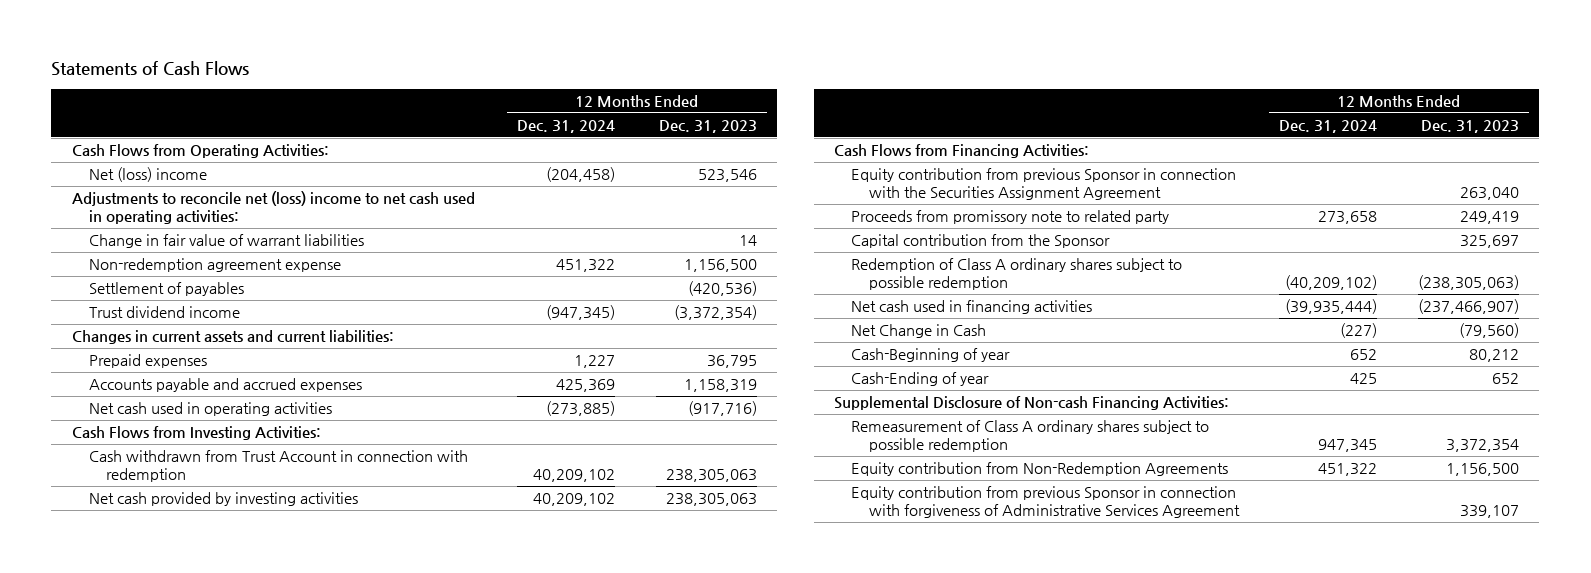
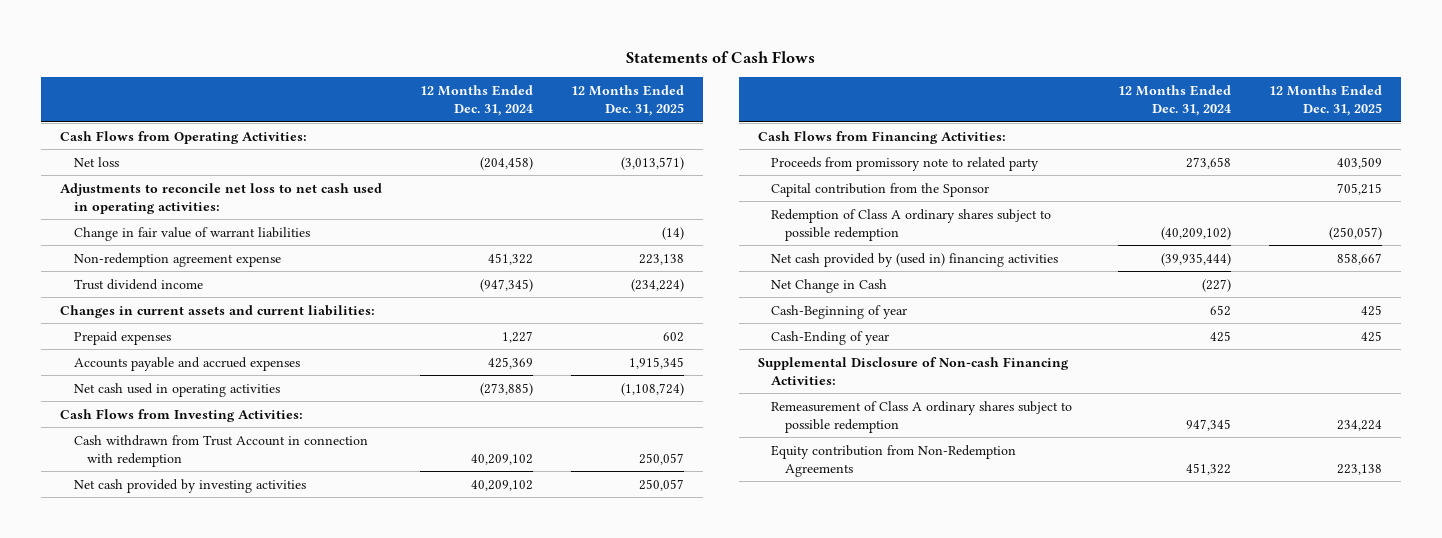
- | 12 Months Ended Dec. 31, 2024 | 12 Months Ended Dec. 31, 2023
+ | 12 Months Ended Dec. 31, 2024 | 12 Months Ended Dec. 31, 2025
- Net (loss) income | (204,458) | 523,546
- Adjustments to reconcile net (loss) income to net cash used in operating activities:
+ Net loss | (204,458) | (3,013,571)
+ Adjustments to reconcile net loss to net cash used in operating activities:
- Settlement of payables | | (420,536)
- Equity contribution from previous Sponsor in connection with the Securities Assignment Agreement | | 263,040
- Net cash used in financing activities | (39,935,444) | (237,466,907)
+ Net cash provided by (used in) financing activities | (39,935,444) | 858,667
- Equity contribution from previous Sponsor in connection with forgiveness of Administrative Services Agreement | | 339,107

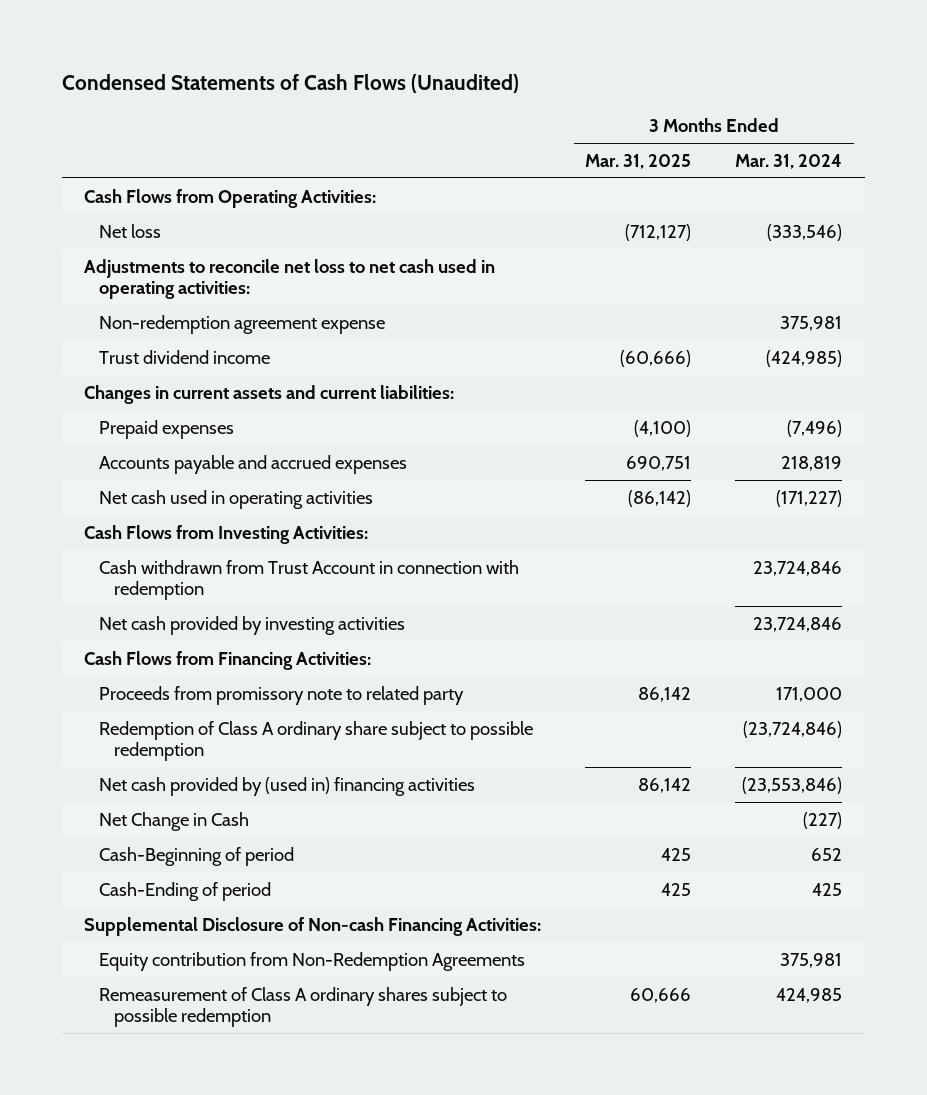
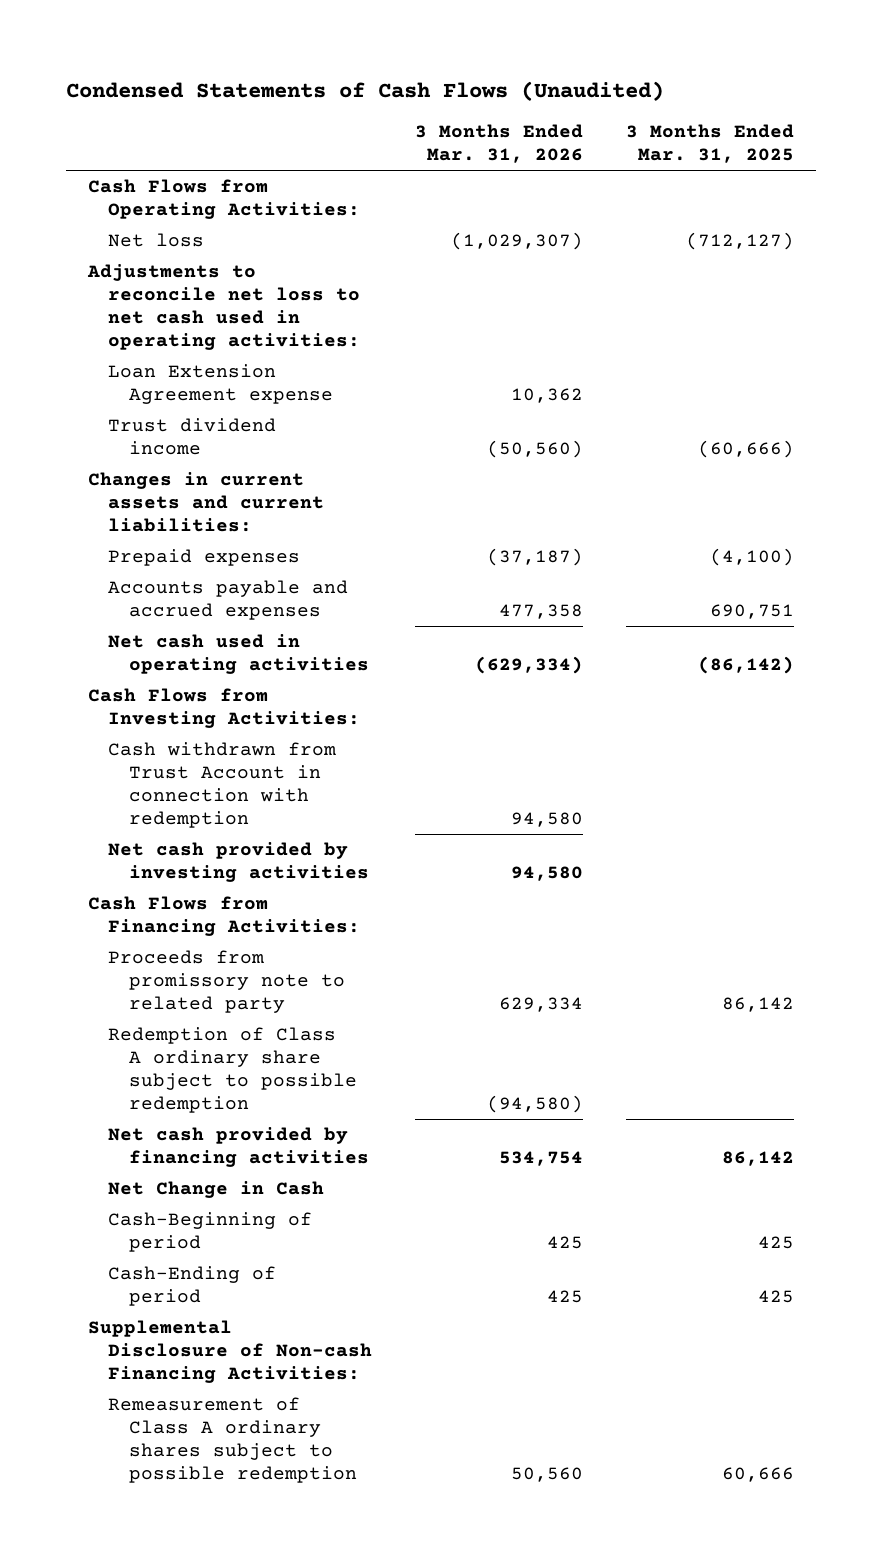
- | 3 Months Ended Mar. 31, 2025 | 3 Months Ended Mar. 31, 2024
+ | 3 Months Ended Mar. 31, 2026 | 3 Months Ended Mar. 31, 2025
- Non-redemption agreement expense | | 375,981
+ Loan Extension Agreement expense | 10,362 |
- Net cash provided by (used in) financing activities | 86,142 | (23,553,846)
+ Net cash provided by financing activities | 534,754 | 86,142
- Equity contribution from Non-Redemption Agreements | | 375,981

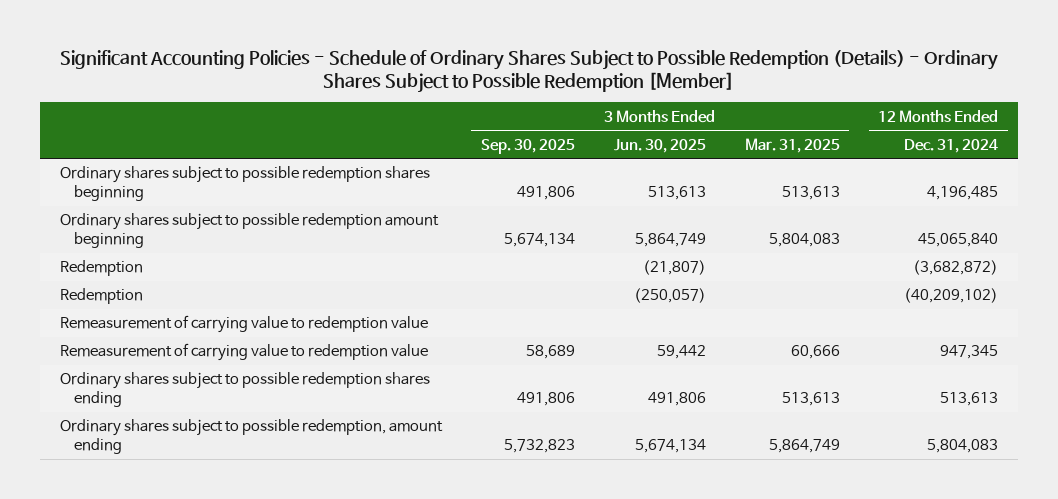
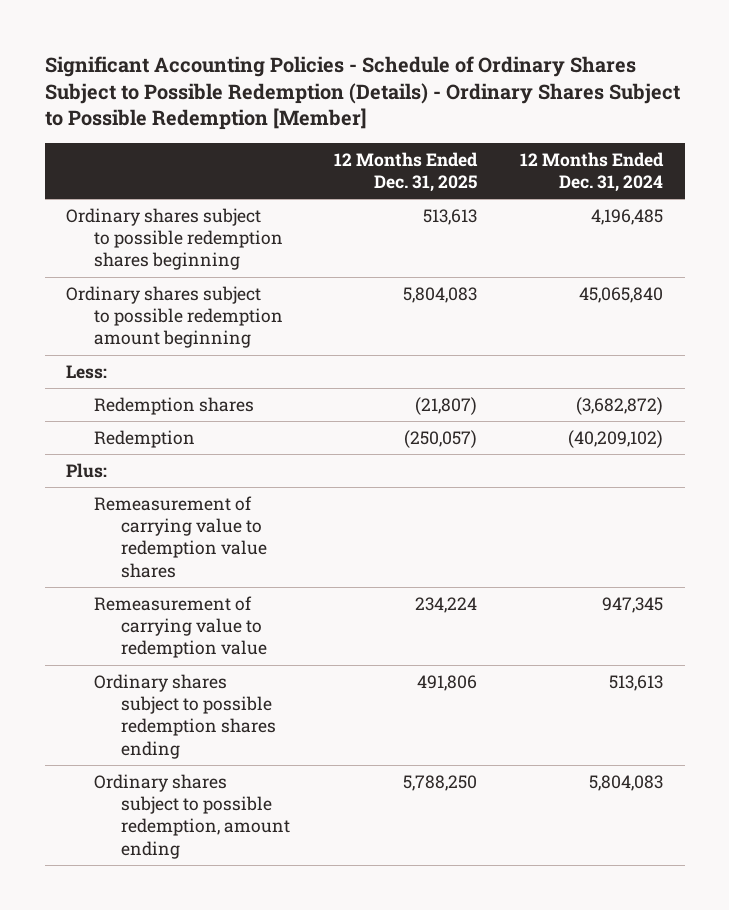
- | 3 Months Ended Sep. 30, 2025 | 3 Months Ended Jun. 30, 2025 | 3 Months Ended Mar. 31, 2025 | 12 Months Ended Dec. 31, 2024
+ | 12 Months Ended Dec. 31, 2025 | 12 Months Ended Dec. 31, 2024
- Redemption | | (21,807) | | (3,682,872)
+ Less:
+ Redemption shares | (21,807) | (3,682,872)
- Remeasurement of carrying value to redemption value
+ Plus:
+ Remeasurement of carrying value to redemption value shares

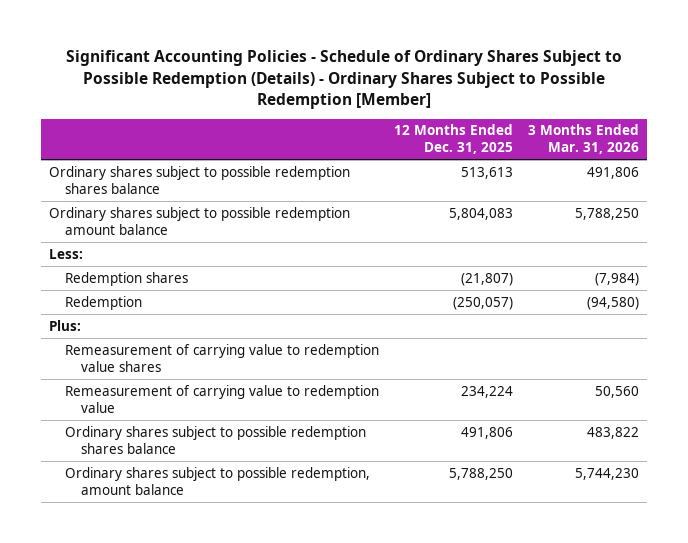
- | 12 Months Ended Dec. 31, 2025 | 12 Months Ended Dec. 31, 2024
+ | 12 Months Ended Dec. 31, 2025 | 3 Months Ended Mar. 31, 2026
- Ordinary shares subject to possible redemption shares beginning | 513,613 | 4,196,485
- Ordinary shares subject to possible redemption amount beginning | 5,804,083 | 45,065,840
+ Ordinary shares subject to possible redemption shares balance | 513,613 | 491,806
+ Ordinary shares subject to possible redemption amount balance | 5,804,083 | 5,788,250
- Ordinary shares subject to possible redemption shares ending | 491,806 | 513,613
- Ordinary shares subject to possible redemption, amount ending | 5,788,250 | 5,804,083
+ Ordinary shares subject to possible redemption shares balance | 491,806 | 483,822
+ Ordinary shares subject to possible redemption, amount balance | 5,788,250 | 5,744,230

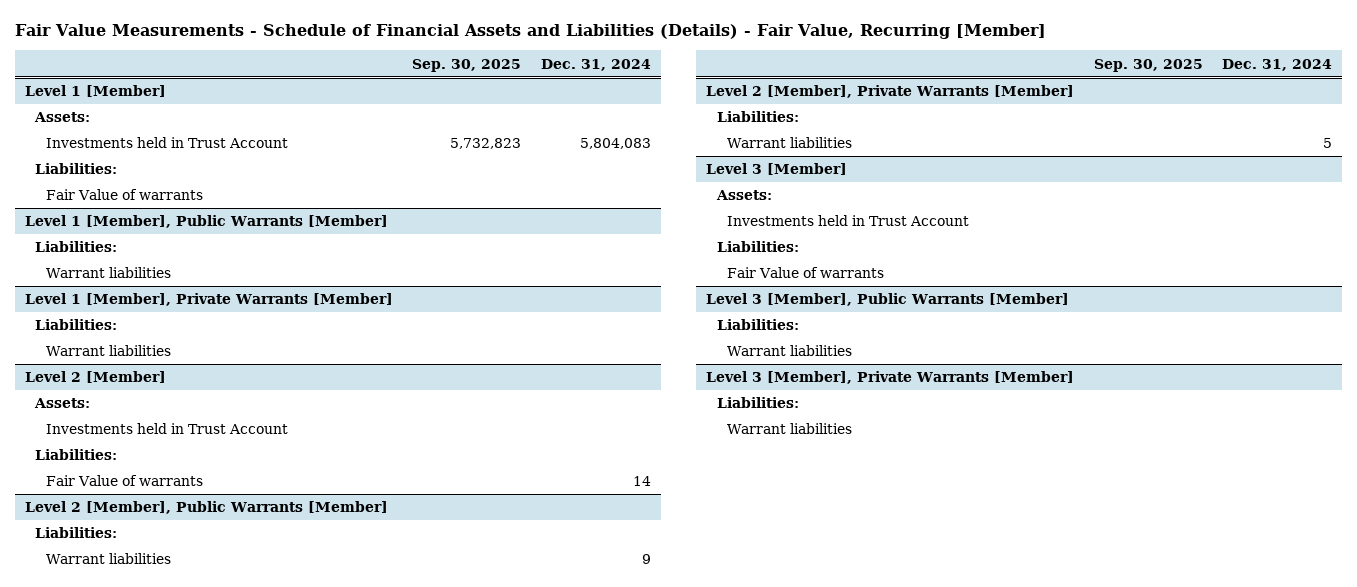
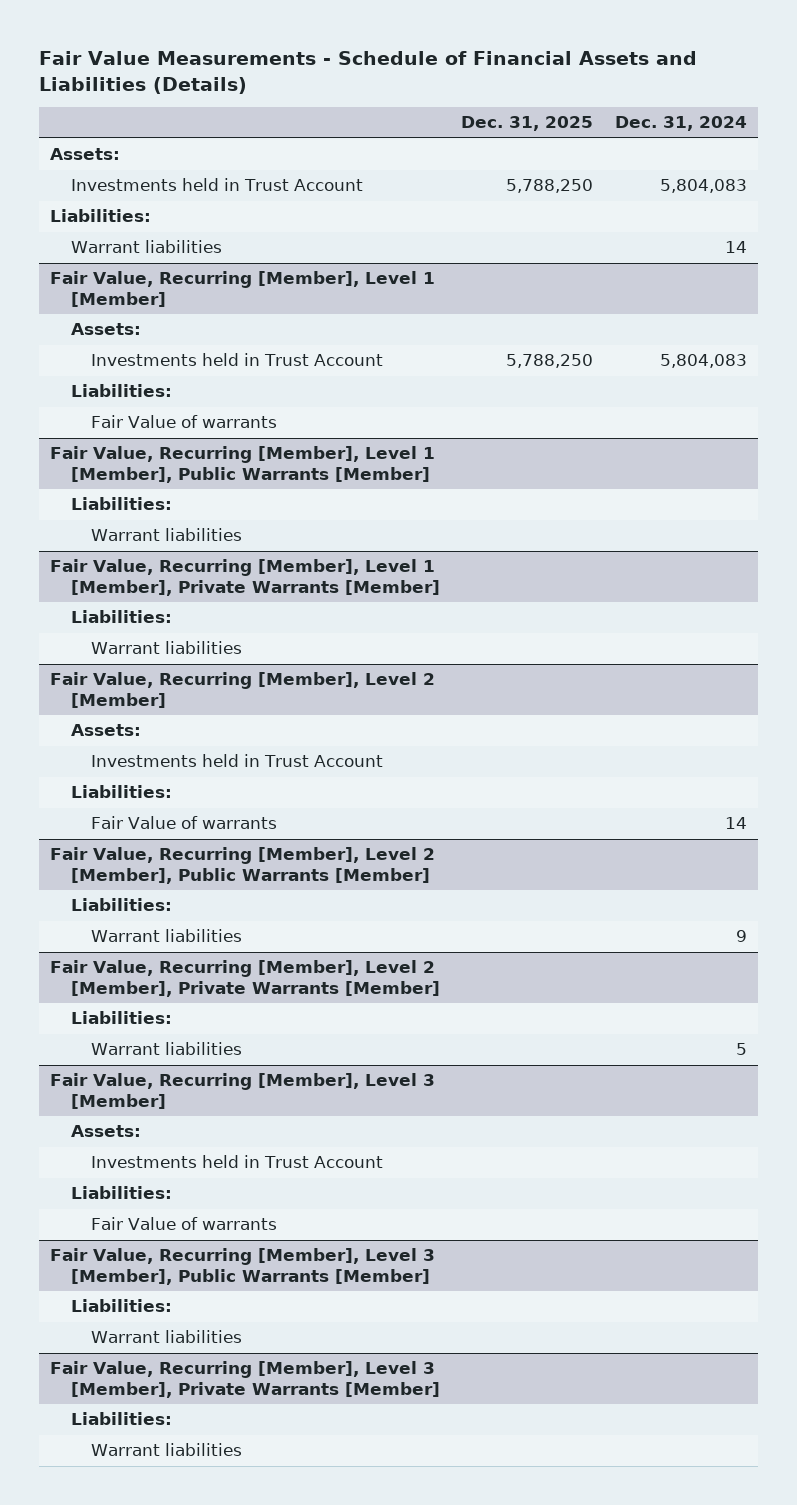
- Fair Value Measurements - Schedule of Financial Assets and Liabilities (Details) - Fair Value, Recurring [Member]
+ Fair Value Measurements - Schedule of Financial Assets and Liabilities (Details)
- | Sep. 30, 2025 | Dec. 31, 2024
+ | Dec. 31, 2025 | Dec. 31, 2024
- Level 1 [Member]
+ Warrant liabilities | | 14
+ Fair Value, Recurring [Member], Level 1 [Member]
+ Assets:
+ Investments held in Trust Account | 5,788,250 | 5,804,083
+ Liabilities:
- Level 1 [Member], Public Warrants [Member]
+ Fair Value, Recurring [Member], Level 1 [Member], Public Warrants [Member]
- Level 1 [Member], Private Warrants [Member]
+ Fair Value, Recurring [Member], Level 1 [Member], Private Warrants [Member]
- Level 2 [Member]
+ Fair Value, Recurring [Member], Level 2 [Member]
- Level 2 [Member], Public Warrants [Member]
+ Fair Value, Recurring [Member], Level 2 [Member], Public Warrants [Member]
- Level 2 [Member], Private Warrants [Member]
+ Fair Value, Recurring [Member], Level 2 [Member], Private Warrants [Member]
- Level 3 [Member]
+ Fair Value, Recurring [Member], Level 3 [Member]
- Level 3 [Member], Public Warrants [Member]
+ Fair Value, Recurring [Member], Level 3 [Member], Public Warrants [Member]
- Level 3 [Member], Private Warrants [Member]
+ Fair Value, Recurring [Member], Level 3 [Member], Private Warrants [Member]

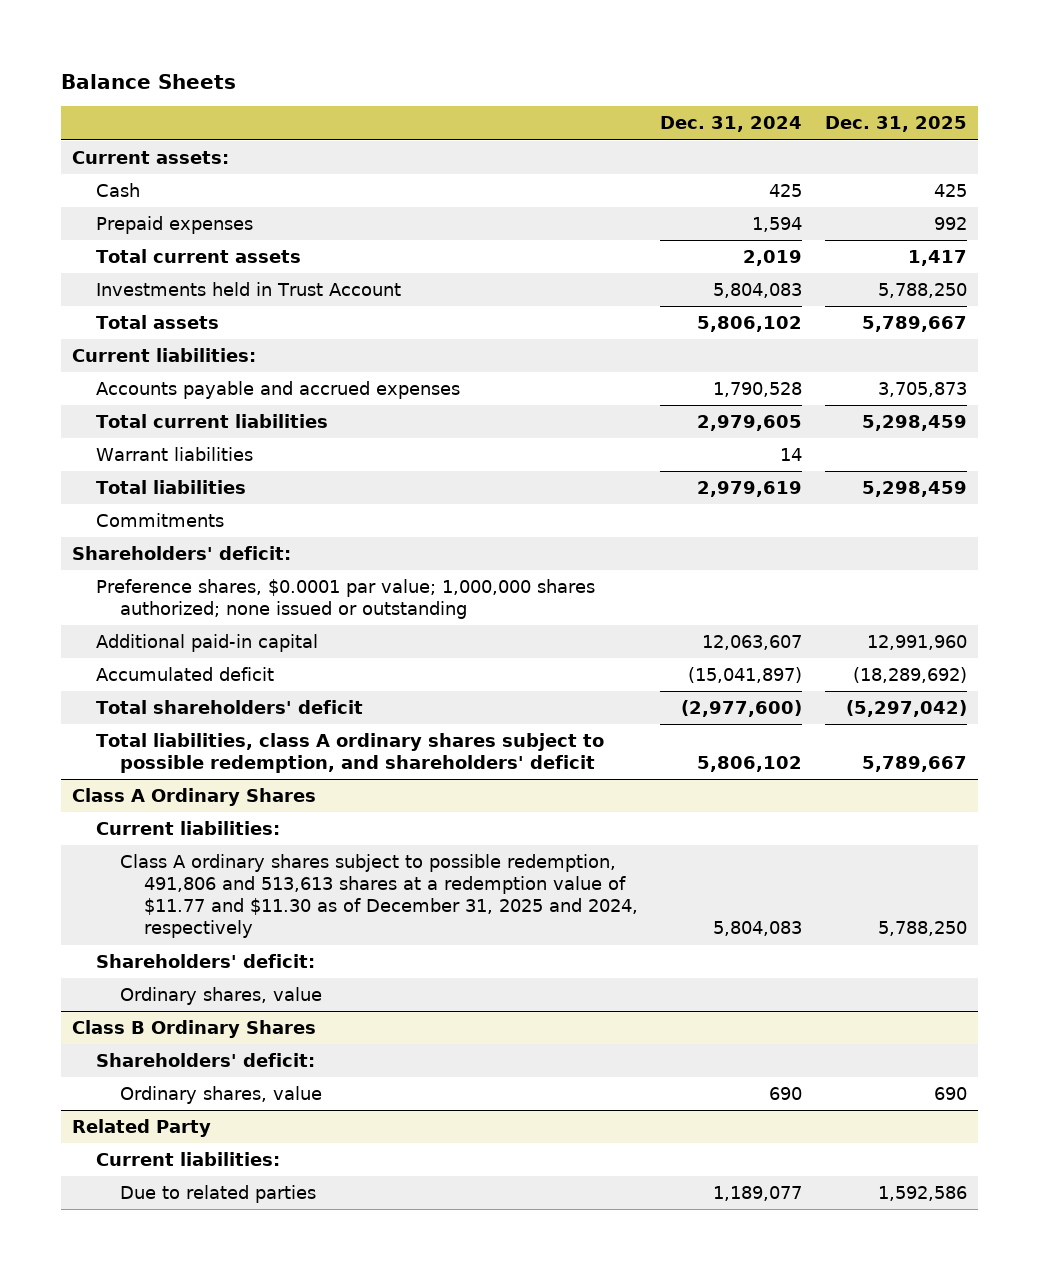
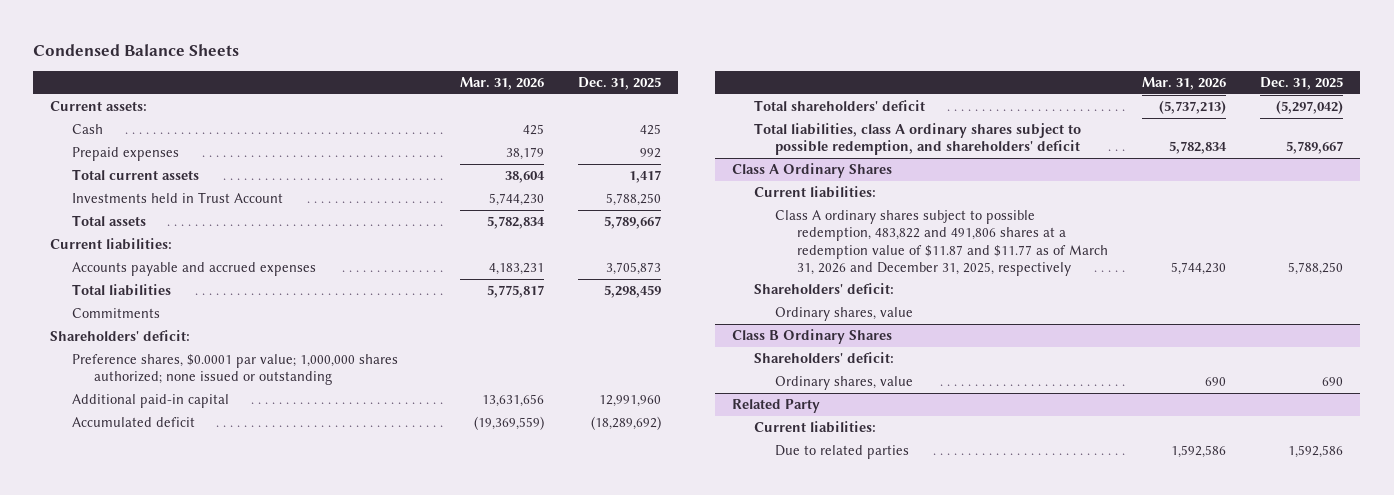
- Balance Sheets
+ Condensed Balance Sheets
- | Dec. 31, 2024 | Dec. 31, 2025
+ | Mar. 31, 2026 | Dec. 31, 2025
- Total current liabilities | 2,979,605 | 5,298,459
- Warrant liabilities | 14 |
@ Class A Ordinary Shares
- Class A ordinary shares subject to possible redemption, 491,806 and 513,613 shares at a redemption value of $11.77 and $11.30 as of December 31, 2025 and 2024, respectively | 5,804,083 | 5,788,250
+ Class A ordinary shares subject to possible redemption, 483,822 and 491,806 shares at a redemption value of $11.87 and $11.77 as of March 31, 2026 and December 31, 2025, respectively | 5,744,230 | 5,788,250

